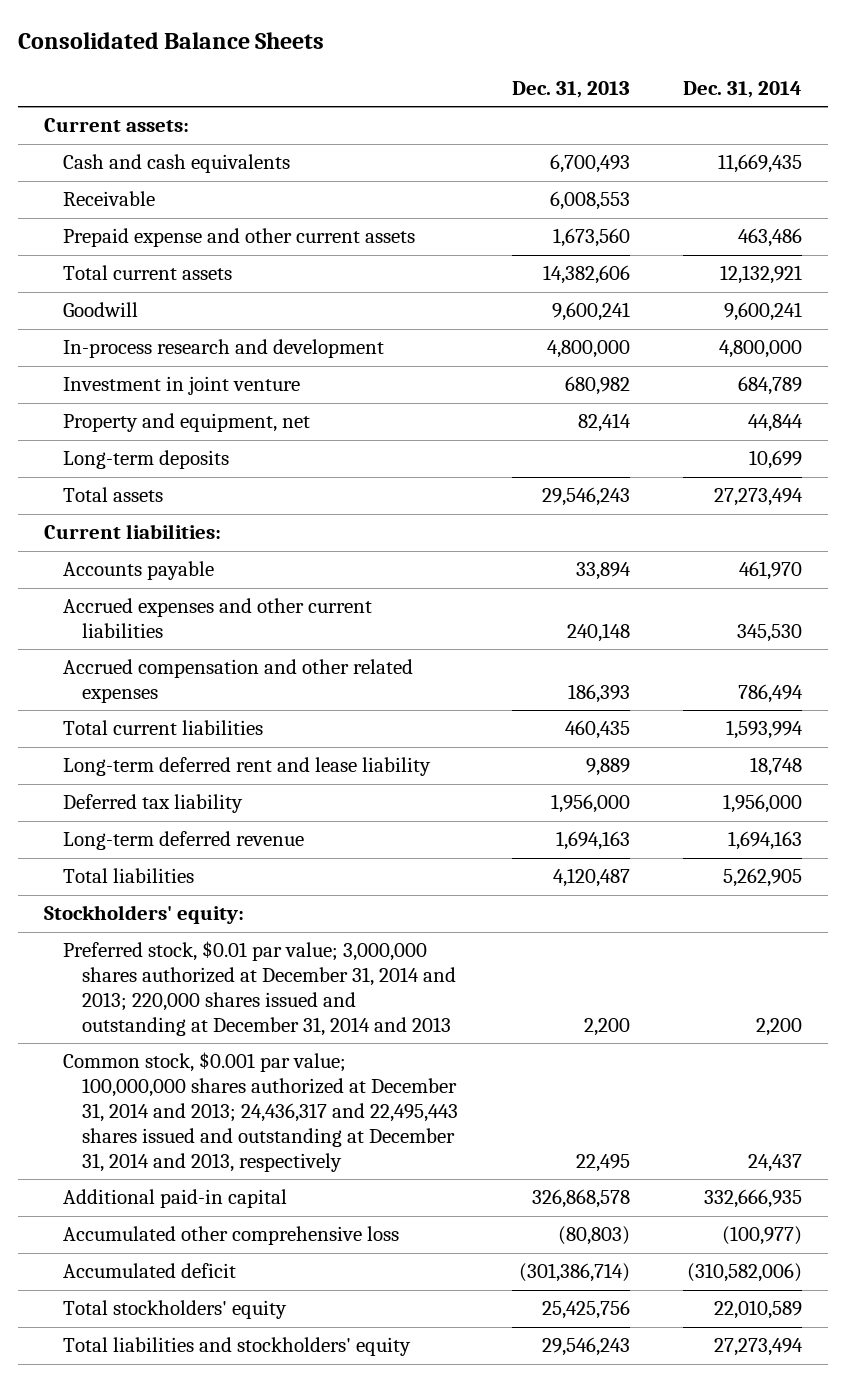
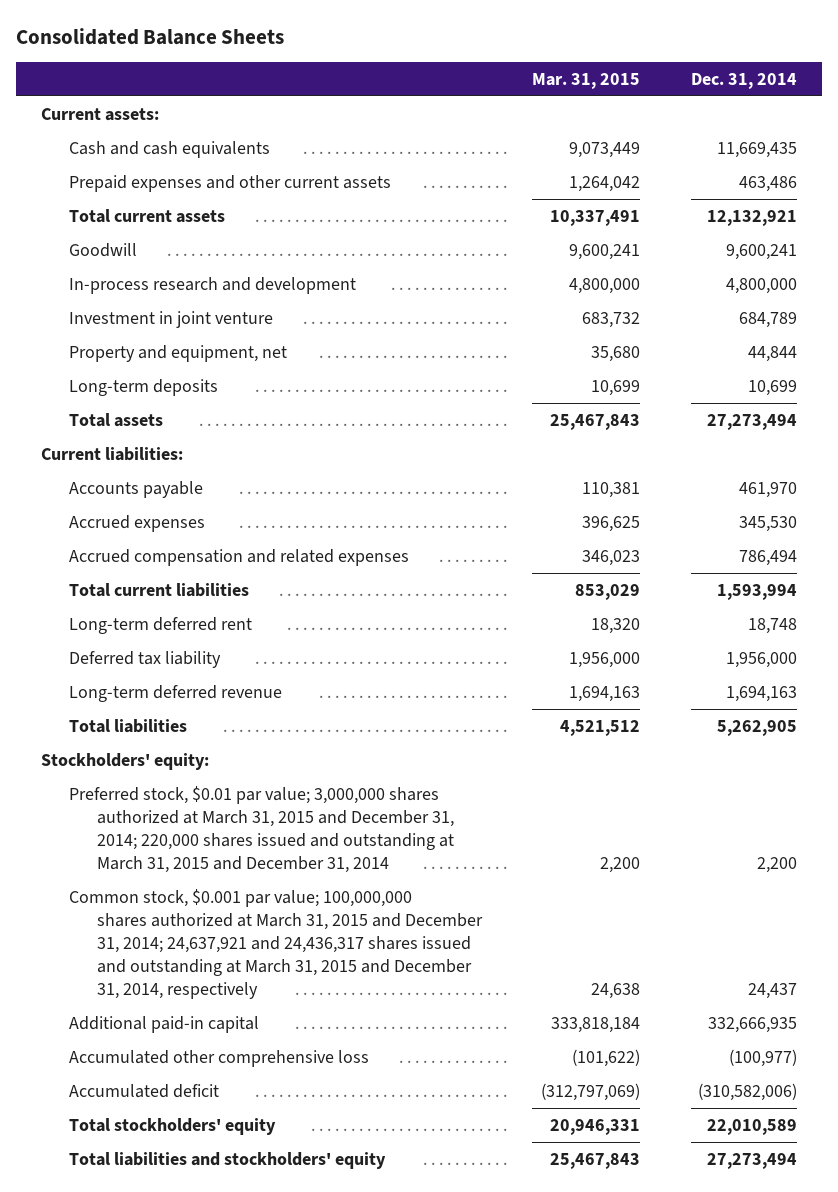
- | Dec. 31, 2013 | Dec. 31, 2014
+ | Mar. 31, 2015 | Dec. 31, 2014
- Receivable | 6,008,553 |
- Prepaid expense and other current assets | 1,673,560 | 463,486
+ Prepaid expenses and other current assets | 1,264,042 | 463,486
- Accrued expenses and other current liabilities | 240,148 | 345,530
- Accrued compensation and other related expenses | 186,393 | 786,494
+ Accrued expenses | 396,625 | 345,530
+ Accrued compensation and related expenses | 346,023 | 786,494
- Long-term deferred rent and lease liability | 9,889 | 18,748
+ Long-term deferred rent | 18,320 | 18,748
- Preferred stock, $0.01 par value; 3,000,000 shares authorized at December 31, 2014 and 2013; 220,000 shares issued and outstanding at December 31, 2014 and 2013 | 2,200 | 2,200
- Common stock, $0.001 par value; 100,000,000 shares authorized at December 31, 2014 and 2013; 24,436,317 and 22,495,443 shares issued and outstanding at December 31, 2014 and 2013, respectively | 22,495 | 24,437
+ Preferred stock, $0.01 par value; 3,000,000 shares authorized at March 31, 2015 and December 31, 2014; 220,000 shares issued and outstanding at March 31, 2015 and December 31, 2014 | 2,200 | 2,200
+ Common stock, $0.001 par value; 100,000,000 shares authorized at March 31, 2015 and December 31, 2014; 24,637,921 and 24,436,317 shares issued and outstanding at March 31, 2015 and December 31, 2014, respectively | 24,638 | 24,437

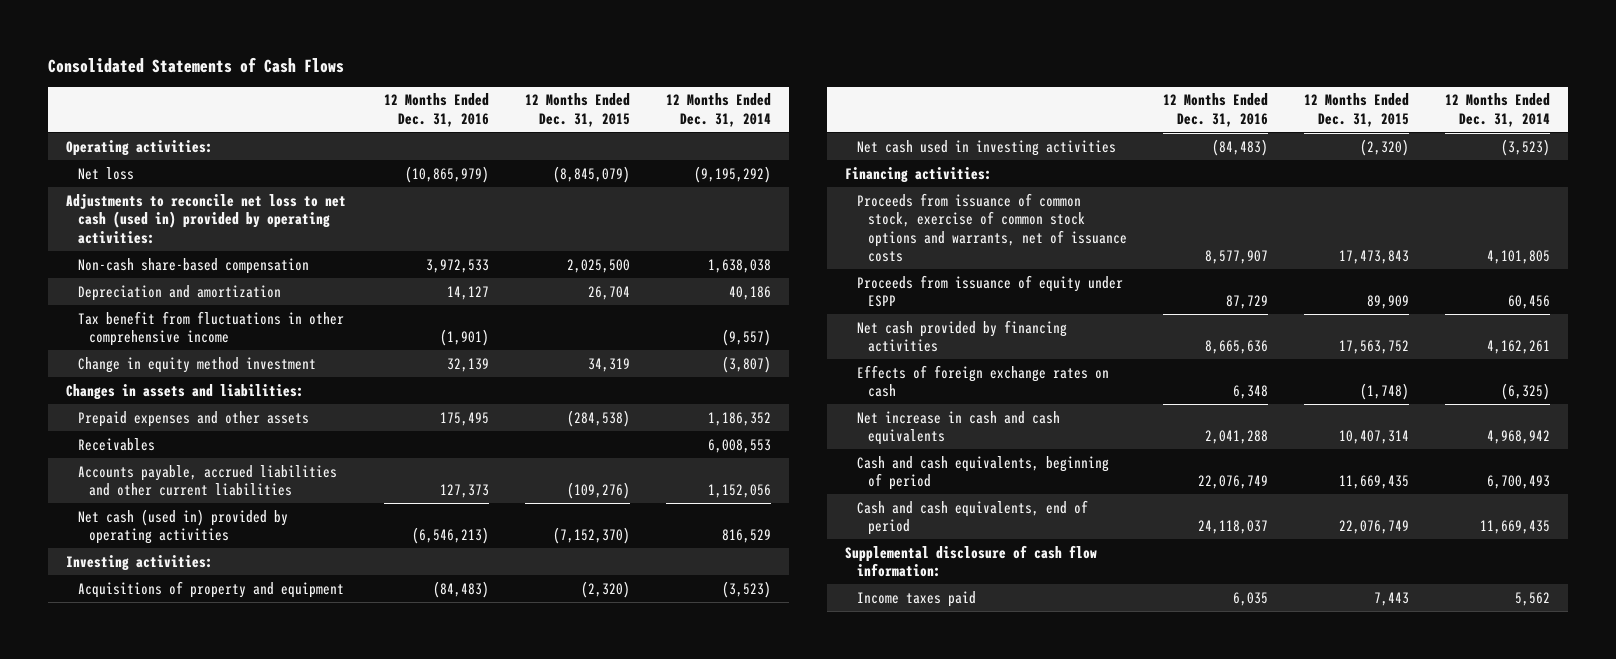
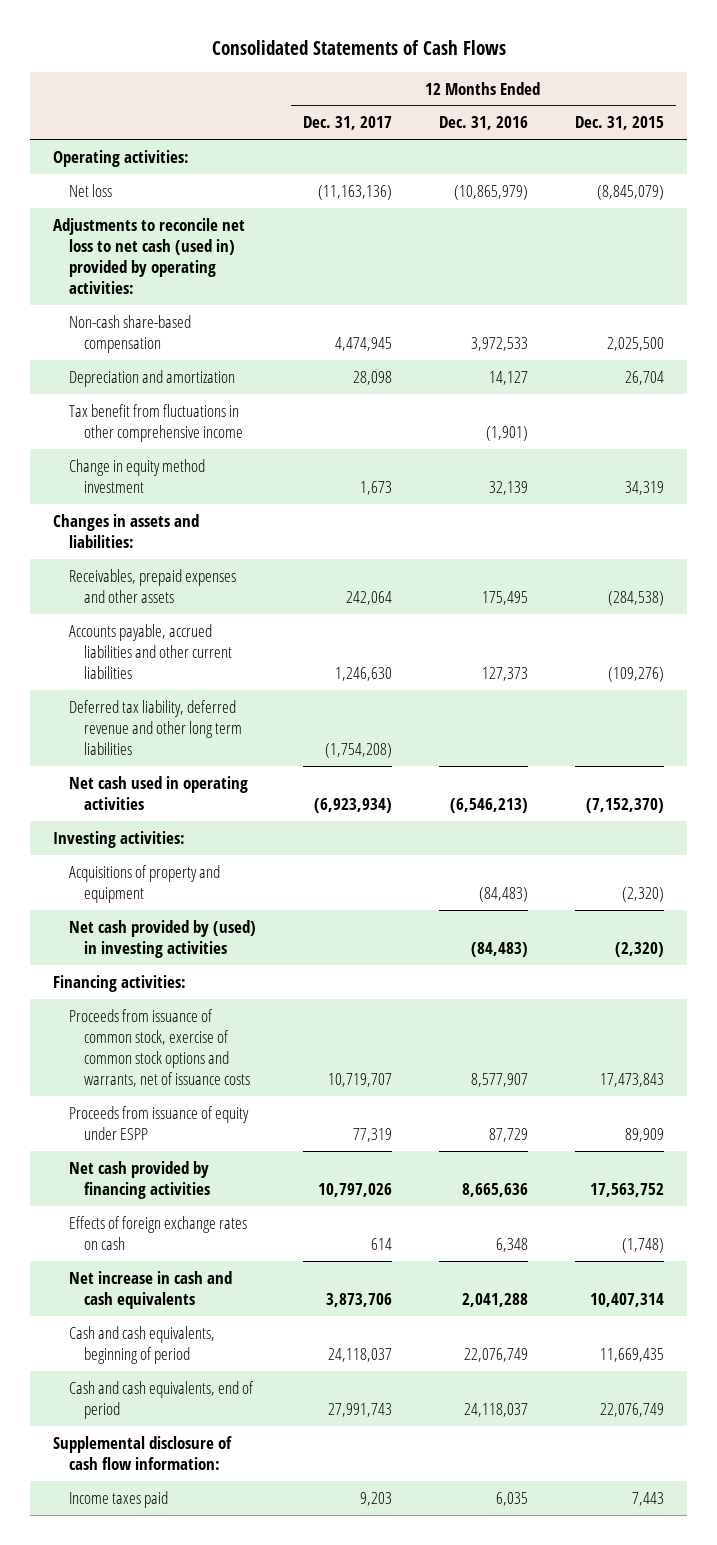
- | 12 Months Ended Dec. 31, 2016 | 12 Months Ended Dec. 31, 2015 | 12 Months Ended Dec. 31, 2014
+ | 12 Months Ended Dec. 31, 2017 | 12 Months Ended Dec. 31, 2016 | 12 Months Ended Dec. 31, 2015
- Prepaid expenses and other assets | 175,495 | (284,538) | 1,186,352
- Receivables | | | 6,008,553
+ Receivables, prepaid expenses and other assets | 242,064 | 175,495 | (284,538)
- Net cash (used in) provided by operating activities | (6,546,213) | (7,152,370) | 816,529
+ Deferred tax liability, deferred revenue and other long term liabilities | (1,754,208) | |
+ Net cash used in operating activities | (6,923,934) | (6,546,213) | (7,152,370)
- Net cash used in investing activities | (84,483) | (2,320) | (3,523)
+ Net cash provided by (used) in investing activities | | (84,483) | (2,320)

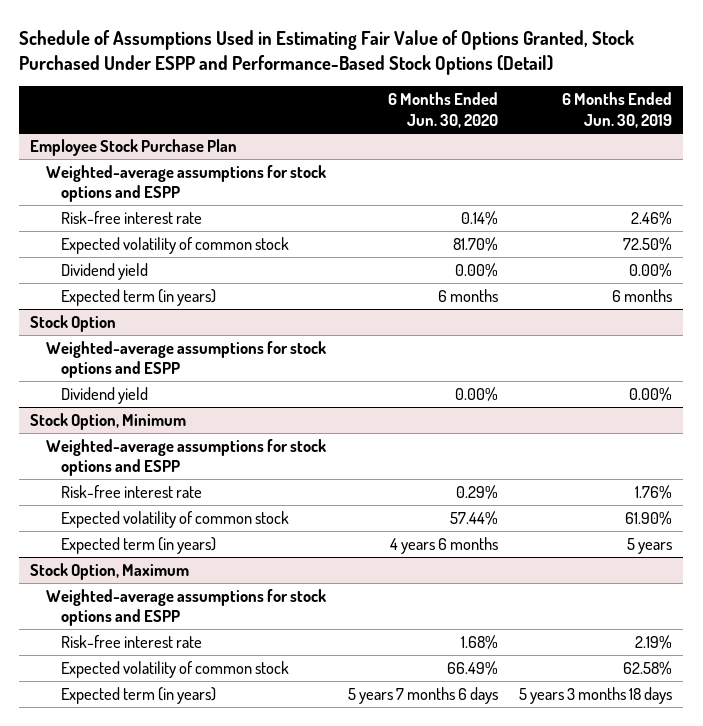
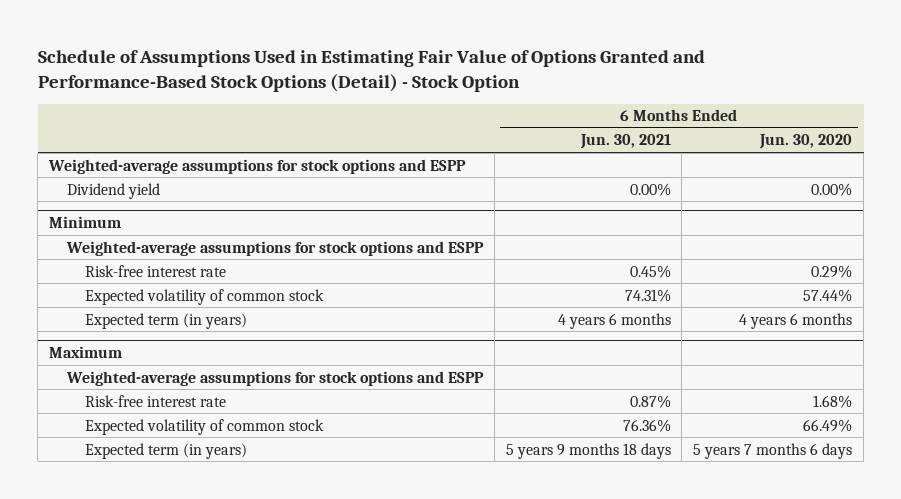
- Schedule of Assumptions Used in Estimating Fair Value of Options Granted, Stock Purchased Under ESPP and Performance-Based Stock Options (Detail)
+ Schedule of Assumptions Used in Estimating Fair Value of Options Granted and Performance-Based Stock Options (Detail) - Stock Option
- | 6 Months Ended Jun. 30, 2020 | 6 Months Ended Jun. 30, 2019
+ | 6 Months Ended Jun. 30, 2021 | 6 Months Ended Jun. 30, 2020
- Employee Stock Purchase Plan
- Risk-free interest rate | 0.14% | 2.46%
- Expected volatility of common stock | 81.70% | 72.50%
- Expected term (in years) | 6 months | 6 months
- Stock Option
- Weighted-average assumptions for stock options and ESPP
- Dividend yield | 0.00% | 0.00%
- Stock Option, Minimum
+ Minimum
- Stock Option, Maximum
+ Maximum

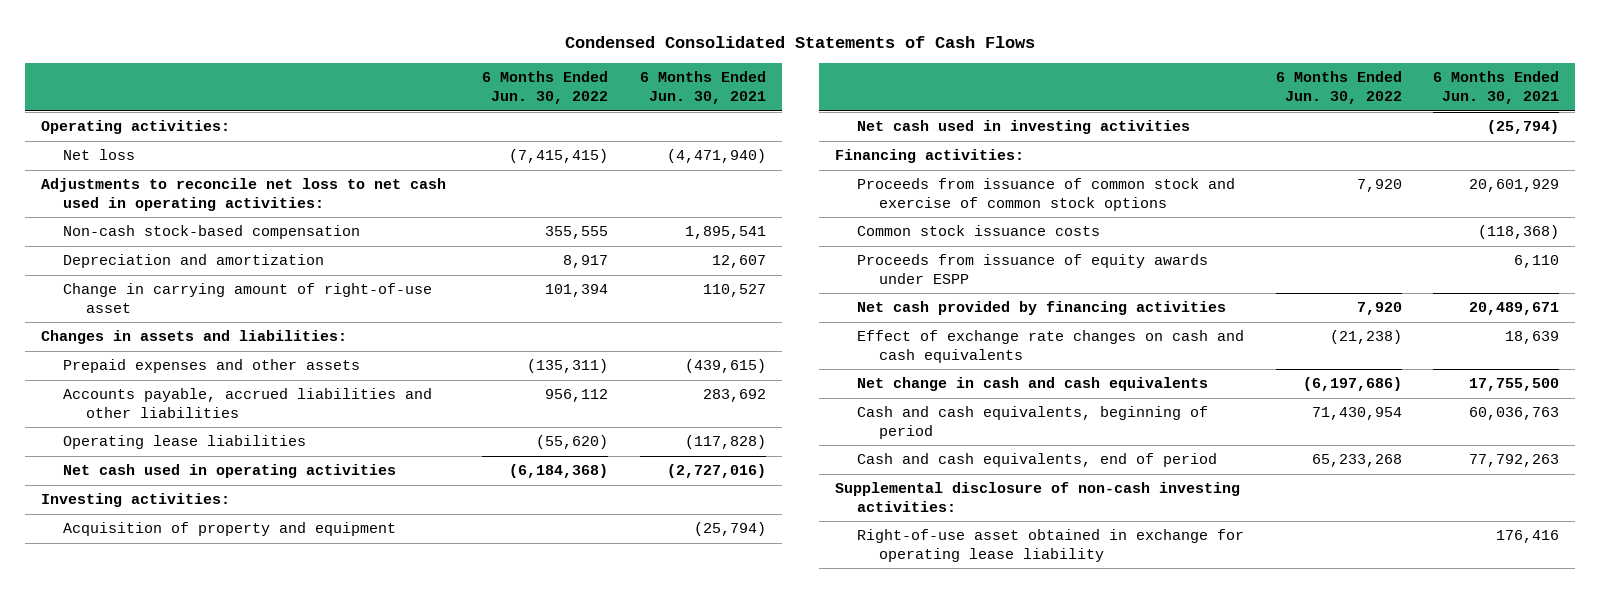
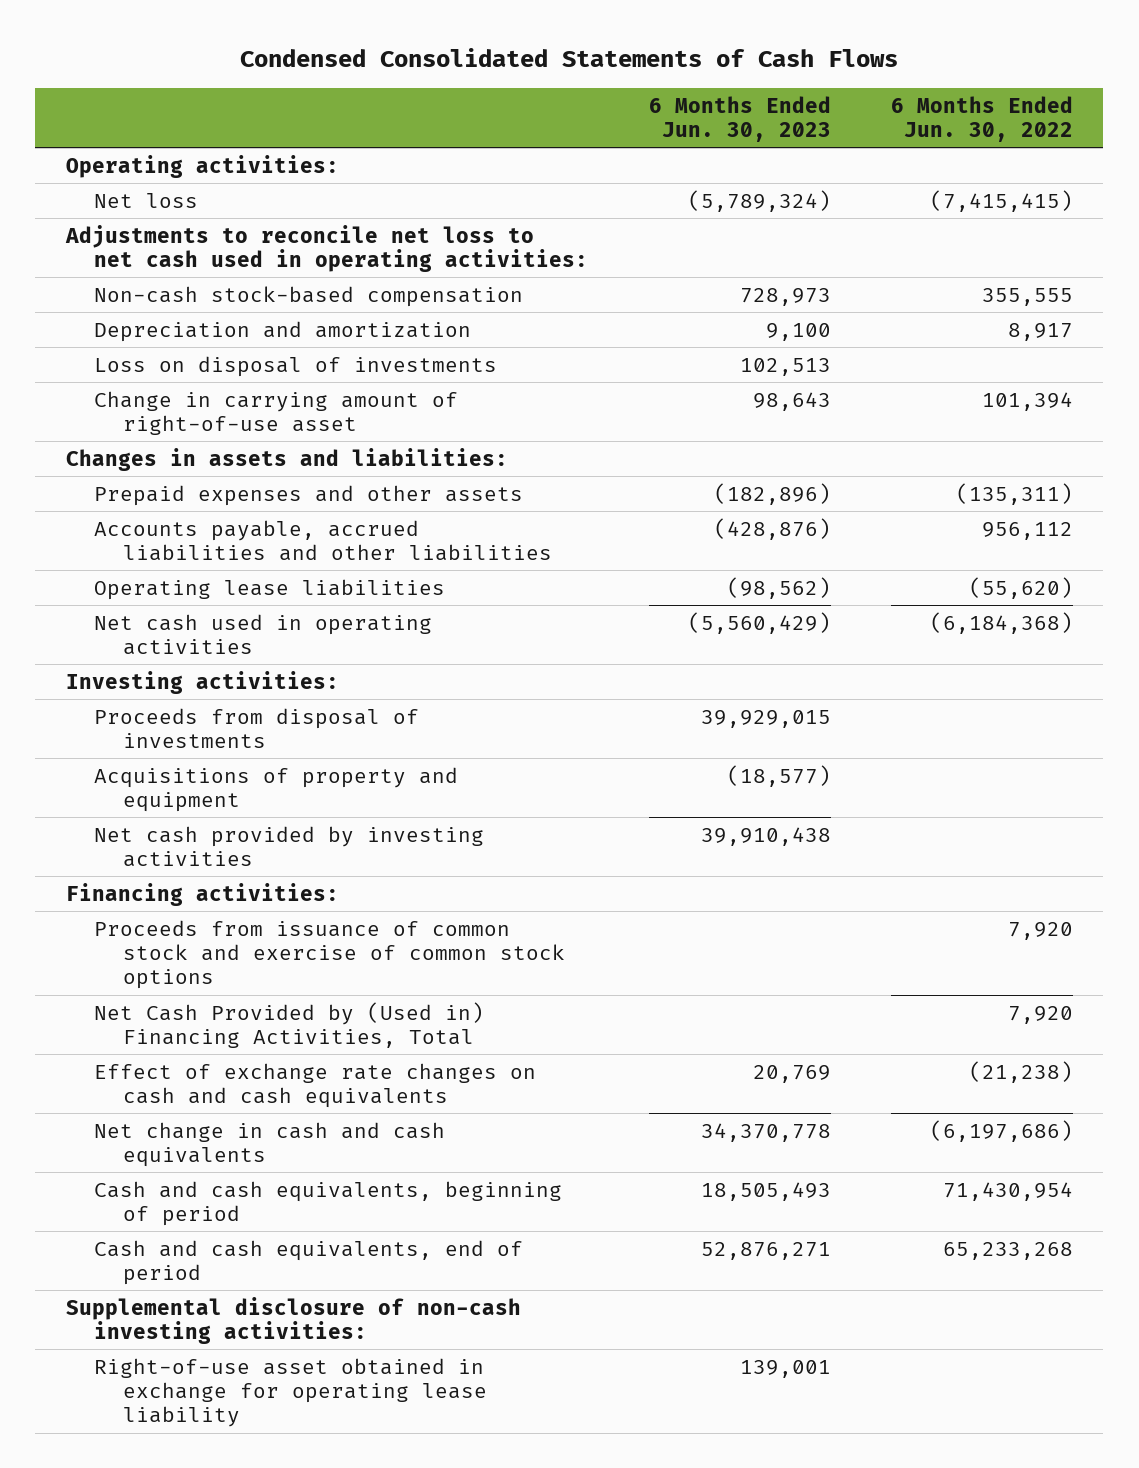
- | 6 Months Ended Jun. 30, 2022 | 6 Months Ended Jun. 30, 2021
+ | 6 Months Ended Jun. 30, 2023 | 6 Months Ended Jun. 30, 2022
+ Loss on disposal of investments | 102,513 |
- Acquisition of property and equipment | | (25,794)
- Net cash used in investing activities | | (25,794)
+ Proceeds from disposal of investments | 39,929,015 |
+ Acquisitions of property and equipment | (18,577) |
+ Net cash provided by investing activities | 39,910,438 |
- Common stock issuance costs | | (118,368)
- Proceeds from issuance of equity awards under ESPP | | 6,110
- Net cash provided by financing activities | 7,920 | 20,489,671
+ Net Cash Provided by (Used in) Financing Activities, Total | | 7,920

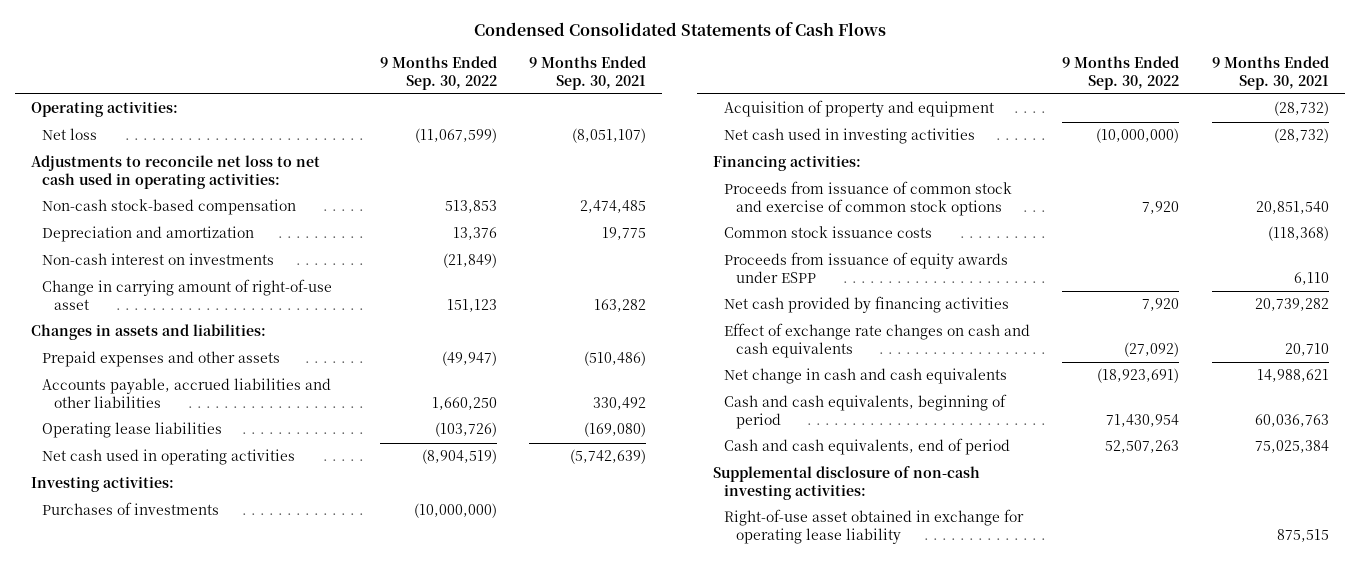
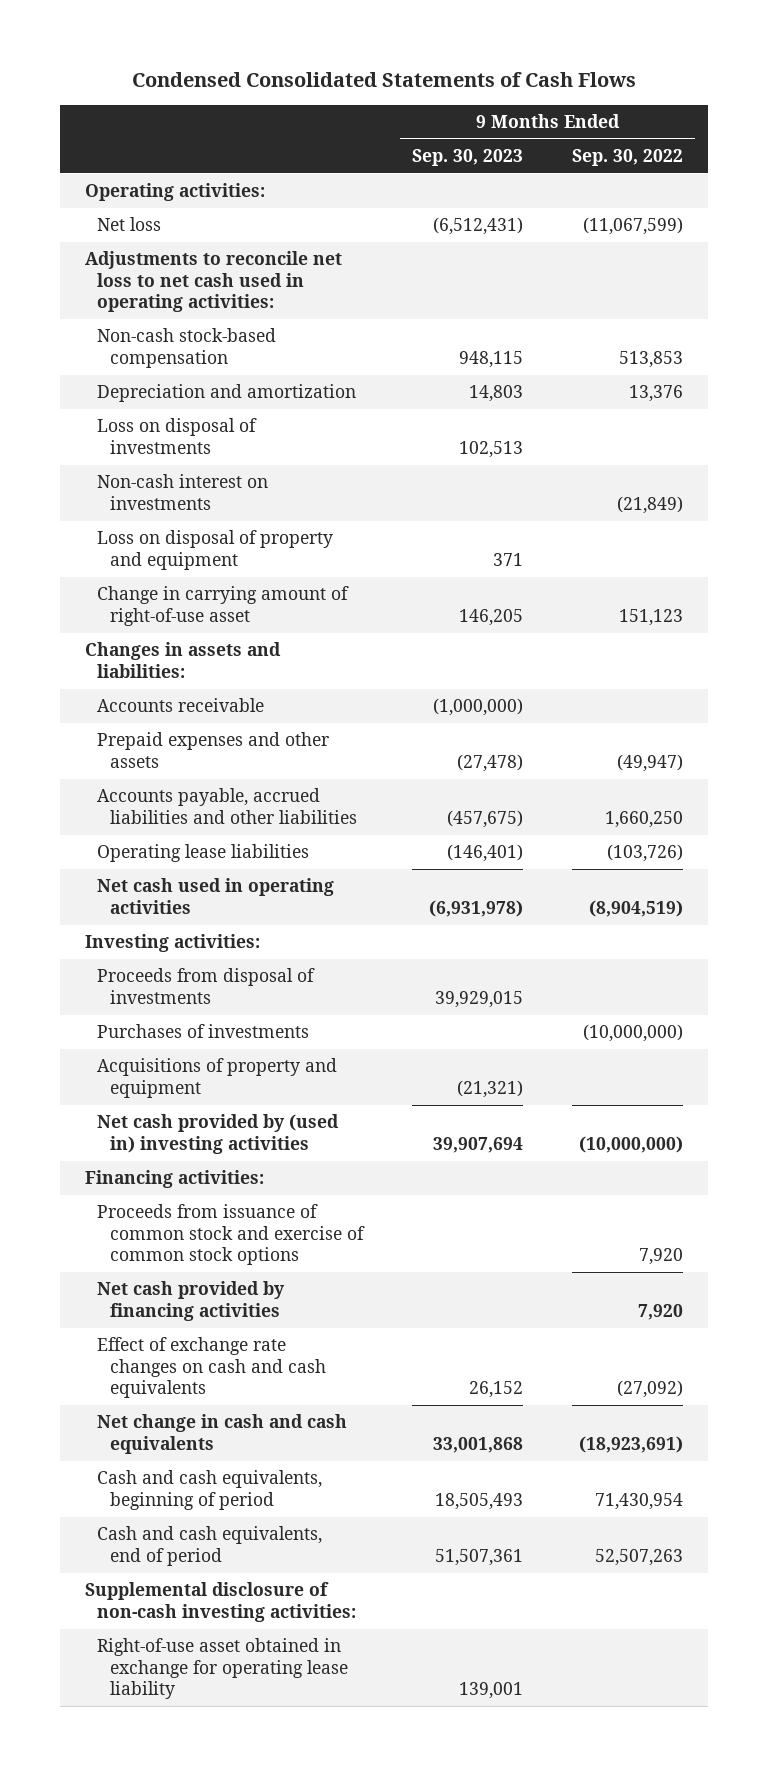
- | 9 Months Ended Sep. 30, 2022 | 9 Months Ended Sep. 30, 2021
+ | 9 Months Ended Sep. 30, 2023 | 9 Months Ended Sep. 30, 2022
+ Loss on disposal of investments | 102,513 |
+ Loss on disposal of property and equipment | 371 |
+ Accounts receivable | (1,000,000) |
+ Proceeds from disposal of investments | 39,929,015 |
- Acquisition of property and equipment | | (28,732)
- Net cash used in investing activities | (10,000,000) | (28,732)
+ Acquisitions of property and equipment | (21,321) |
+ Net cash provided by (used in) investing activities | 39,907,694 | (10,000,000)
- Common stock issuance costs | | (118,368)
- Proceeds from issuance of equity awards under ESPP | | 6,110

